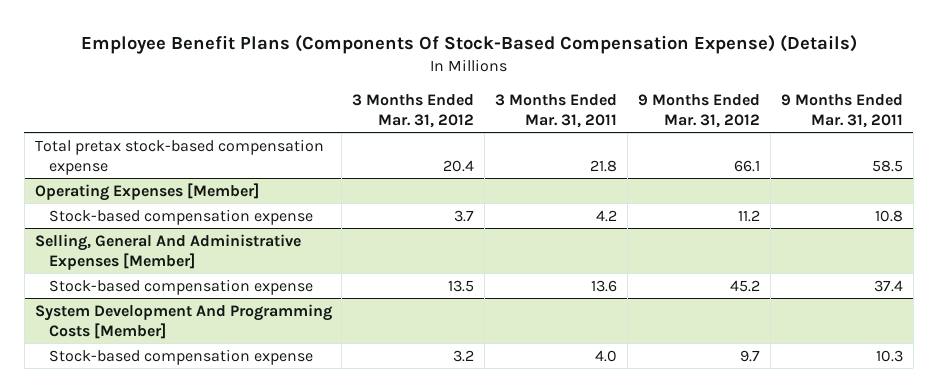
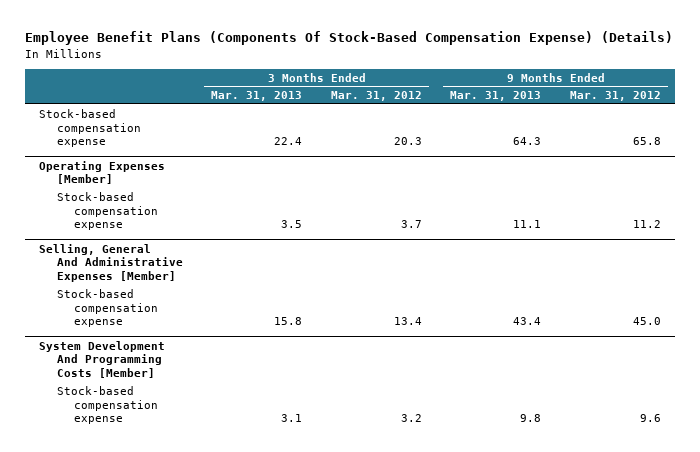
- | 3 Months Ended Mar. 31, 2012 | 3 Months Ended Mar. 31, 2011 | 9 Months Ended Mar. 31, 2012 | 9 Months Ended Mar. 31, 2011
+ | 3 Months Ended Mar. 31, 2013 | 3 Months Ended Mar. 31, 2012 | 9 Months Ended Mar. 31, 2013 | 9 Months Ended Mar. 31, 2012
- Total pretax stock-based compensation expense | 20.4 | 21.8 | 66.1 | 58.5
+ Stock-based compensation expense | 22.4 | 20.3 | 64.3 | 65.8
@ Selling, General And Administrative Expenses [Member]
- Stock-based compensation expense | 13.5 | 13.6 | 45.2 | 37.4
+ Stock-based compensation expense | 15.8 | 13.4 | 43.4 | 45.0
@ System Development And Programming Costs [Member]
- Stock-based compensation expense | 3.2 | 4.0 | 9.7 | 10.3
+ Stock-based compensation expense | 3.1 | 3.2 | 9.8 | 9.6

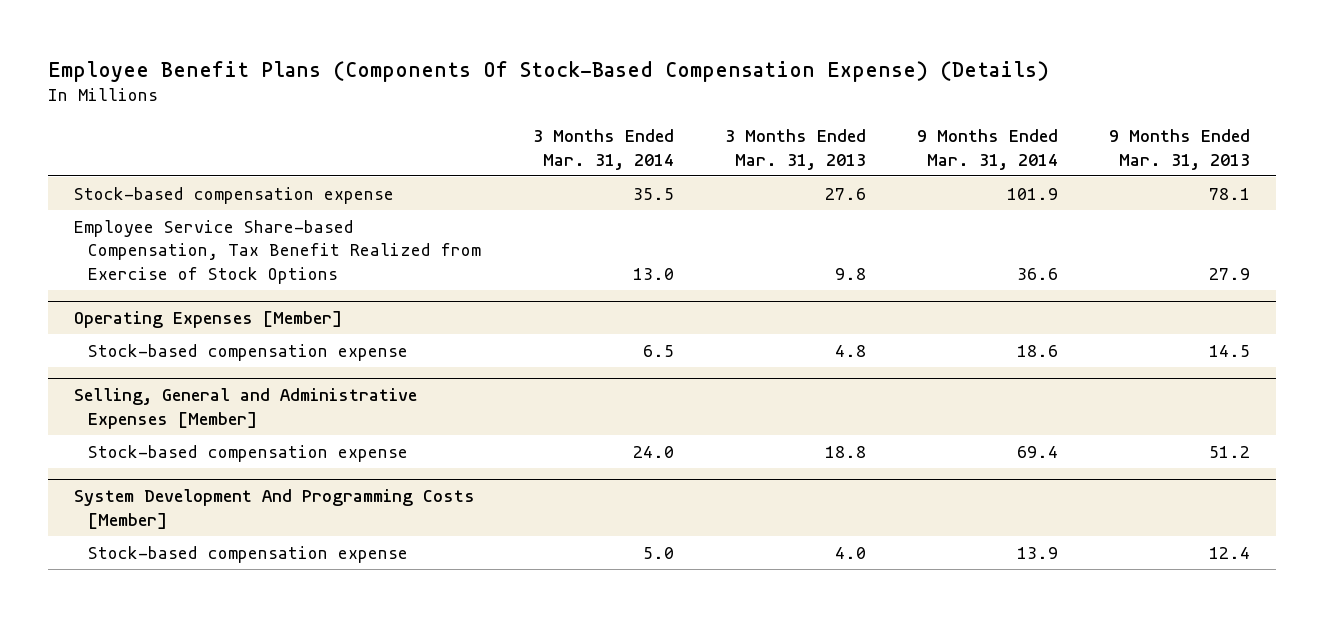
- | 3 Months Ended Mar. 31, 2013 | 3 Months Ended Mar. 31, 2012 | 9 Months Ended Mar. 31, 2013 | 9 Months Ended Mar. 31, 2012
+ | 3 Months Ended Mar. 31, 2014 | 3 Months Ended Mar. 31, 2013 | 9 Months Ended Mar. 31, 2014 | 9 Months Ended Mar. 31, 2013
- Stock-based compensation expense | 22.4 | 20.3 | 64.3 | 65.8
+ Stock-based compensation expense | 35.5 | 27.6 | 101.9 | 78.1
+ Employee Service Share-based Compensation, Tax Benefit Realized from Exercise of Stock Options | 13.0 | 9.8 | 36.6 | 27.9
@ Operating Expenses [Member]
- Stock-based compensation expense | 3.5 | 3.7 | 11.1 | 11.2
- Selling, General And Administrative Expenses [Member]
- Stock-based compensation expense | 15.8 | 13.4 | 43.4 | 45.0
@ Operating Expenses [Member]
+ Stock-based compensation expense | 6.5 | 4.8 | 18.6 | 14.5
+ Selling, General and Administrative Expenses [Member]
+ Stock-based compensation expense | 24.0 | 18.8 | 69.4 | 51.2
@ System Development And Programming Costs [Member]
- Stock-based compensation expense | 3.1 | 3.2 | 9.8 | 9.6
+ Stock-based compensation expense | 5.0 | 4.0 | 13.9 | 12.4

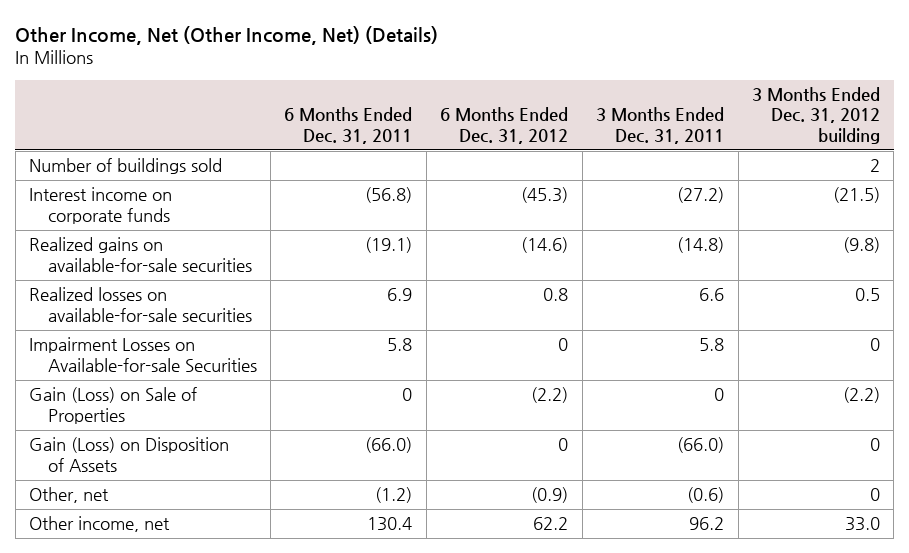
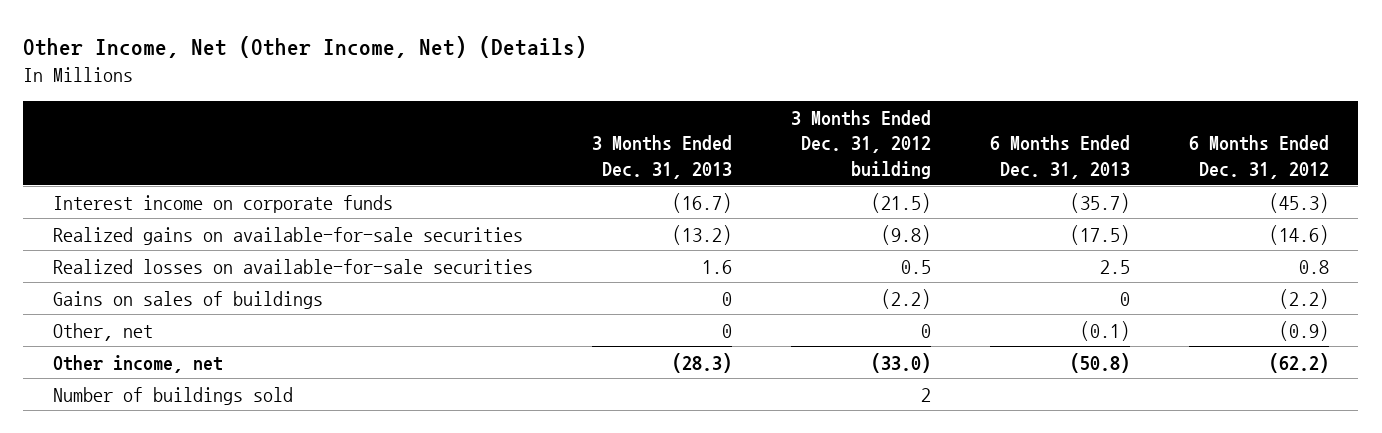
- | 6 Months Ended Dec. 31, 2011 | 6 Months Ended Dec. 31, 2012 | 3 Months Ended Dec. 31, 2011 | 3 Months Ended Dec. 31, 2012 building
+ | 3 Months Ended Dec. 31, 2013 | 3 Months Ended Dec. 31, 2012 building | 6 Months Ended Dec. 31, 2013 | 6 Months Ended Dec. 31, 2012
- Impairment Losses on Available-for-sale Securities | 5.8 | 0 | 5.8 | 0
- Gain (Loss) on Sale of Properties | 0 | (2.2) | 0 | (2.2)
- Gain (Loss) on Disposition of Assets | (66.0) | 0 | (66.0) | 0
+ Gains on sales of buildings | 0 | (2.2) | 0 | (2.2)
- Other income, net | 130.4 | 62.2 | 96.2 | 33.0
+ Other income, net | (28.3) | (33.0) | (50.8) | (62.2)
moved down: Number of buildings sold | | 2 | |

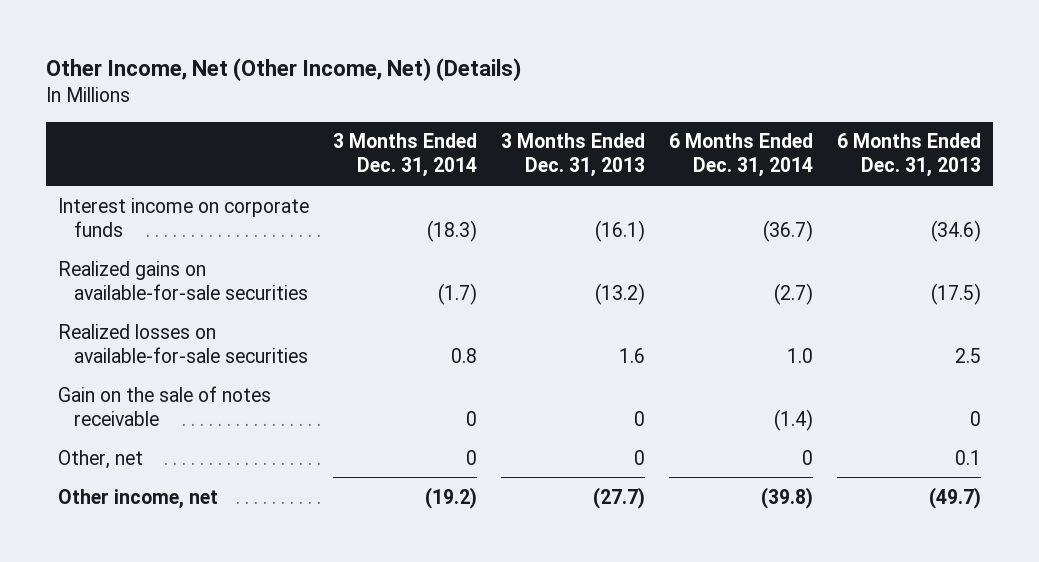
- | 3 Months Ended Dec. 31, 2013 | 3 Months Ended Dec. 31, 2012 building | 6 Months Ended Dec. 31, 2013 | 6 Months Ended Dec. 31, 2012
+ | 3 Months Ended Dec. 31, 2014 | 3 Months Ended Dec. 31, 2013 | 6 Months Ended Dec. 31, 2014 | 6 Months Ended Dec. 31, 2013
- Interest income on corporate funds | (16.7) | (21.5) | (35.7) | (45.3)
+ Interest income on corporate funds | (18.3) | (16.1) | (36.7) | (34.6)
- Gains on sales of buildings | 0 | (2.2) | 0 | (2.2)
- Other, net | 0 | 0 | (0.1) | (0.9)
- Other income, net | (28.3) | (33.0) | (50.8) | (62.2)
- Number of buildings sold | | 2 | |
+ Gain on the sale of notes receivable | 0 | 0 | (1.4) | 0
+ Other, net | 0 | 0 | 0 | 0.1
+ Other income, net | (19.2) | (27.7) | (39.8) | (49.7)

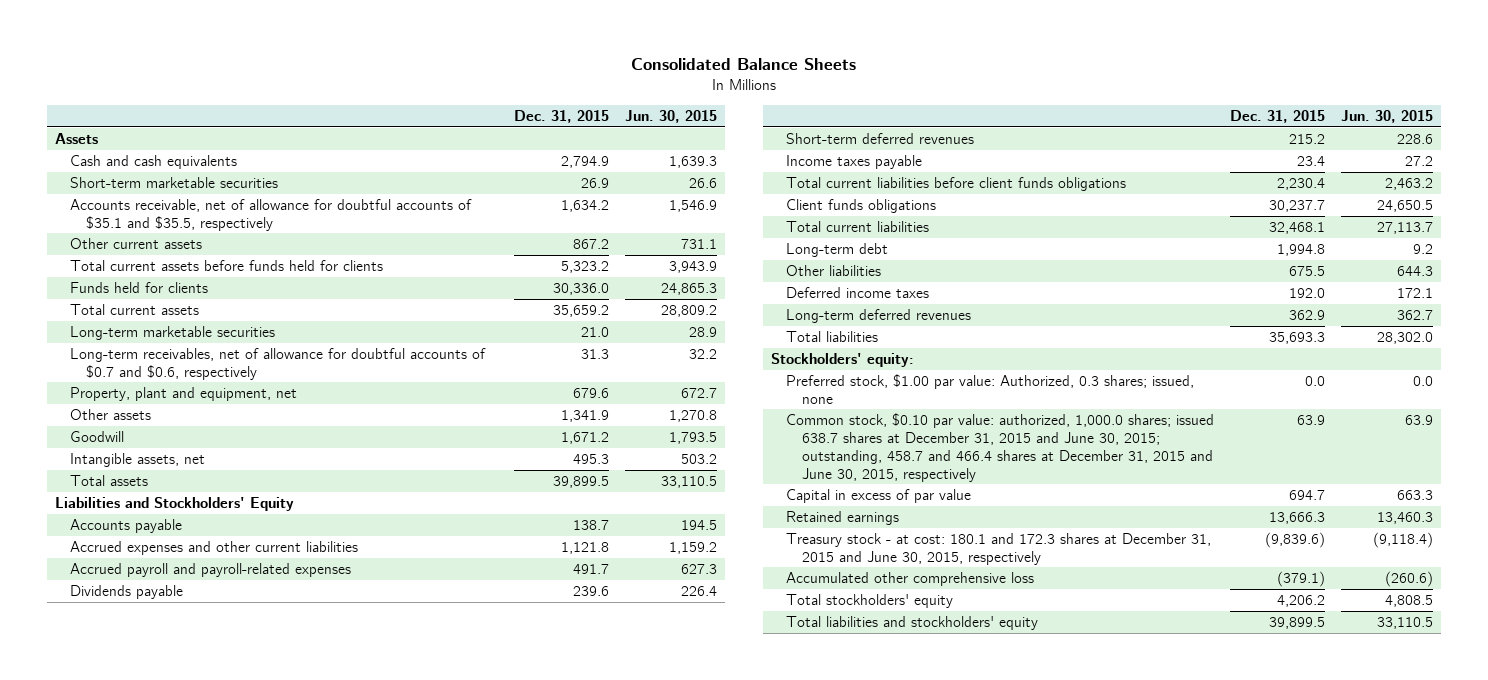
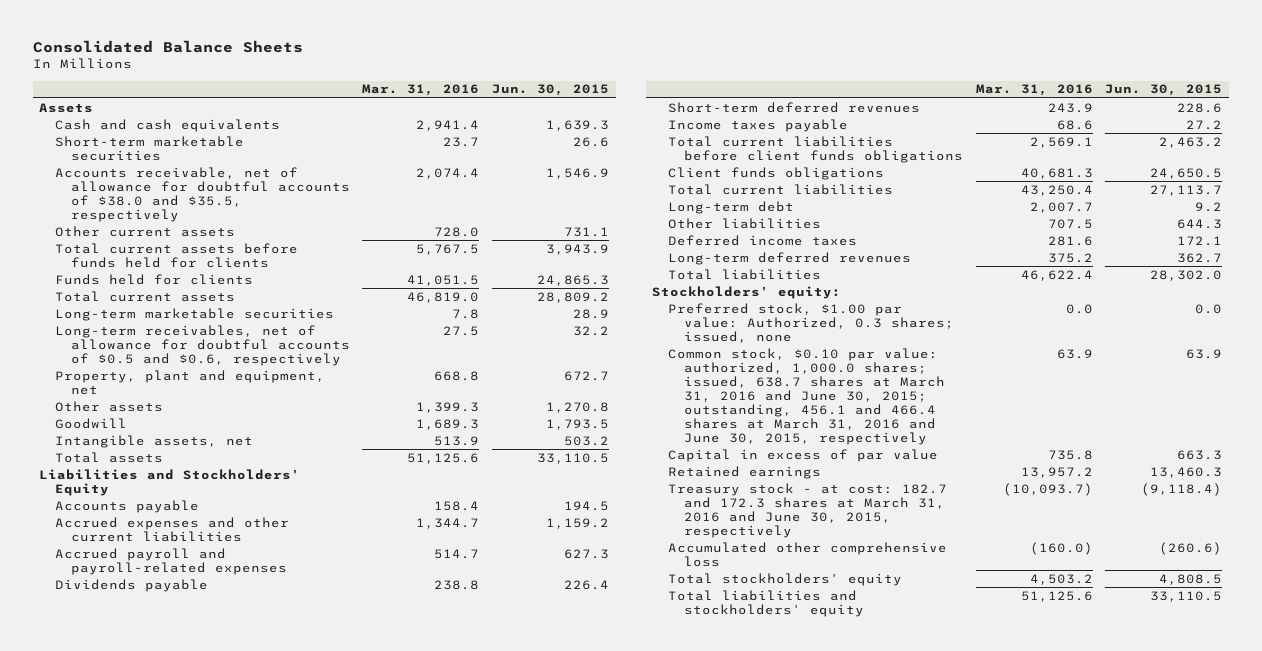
- | Dec. 31, 2015 | Jun. 30, 2015
+ | Mar. 31, 2016 | Jun. 30, 2015
- Accounts receivable, net of allowance for doubtful accounts of $35.1 and $35.5, respectively | 1,634.2 | 1,546.9
+ Accounts receivable, net of allowance for doubtful accounts of $38.0 and $35.5, respectively | 2,074.4 | 1,546.9
- Long-term receivables, net of allowance for doubtful accounts of $0.7 and $0.6, respectively | 31.3 | 32.2
+ Long-term receivables, net of allowance for doubtful accounts of $0.5 and $0.6, respectively | 27.5 | 32.2
- Common stock, $0.10 par value: authorized, 1,000.0 shares; issued 638.7 shares at December 31, 2015 and June 30, 2015; outstanding, 458.7 and 466.4 shares at December 31, 2015 and June 30, 2015, respectively | 63.9 | 63.9
+ Common stock, $0.10 par value: authorized, 1,000.0 shares; issued, 638.7 shares at March 31, 2016 and June 30, 2015; outstanding, 456.1 and 466.4 shares at March 31, 2016 and June 30, 2015, respectively | 63.9 | 63.9
- Treasury stock - at cost: 180.1 and 172.3 shares at December 31, 2015 and June 30, 2015, respectively | (9,839.6) | (9,118.4)
+ Treasury stock - at cost: 182.7 and 172.3 shares at March 31, 2016 and June 30, 2015, respectively | (10,093.7) | (9,118.4)

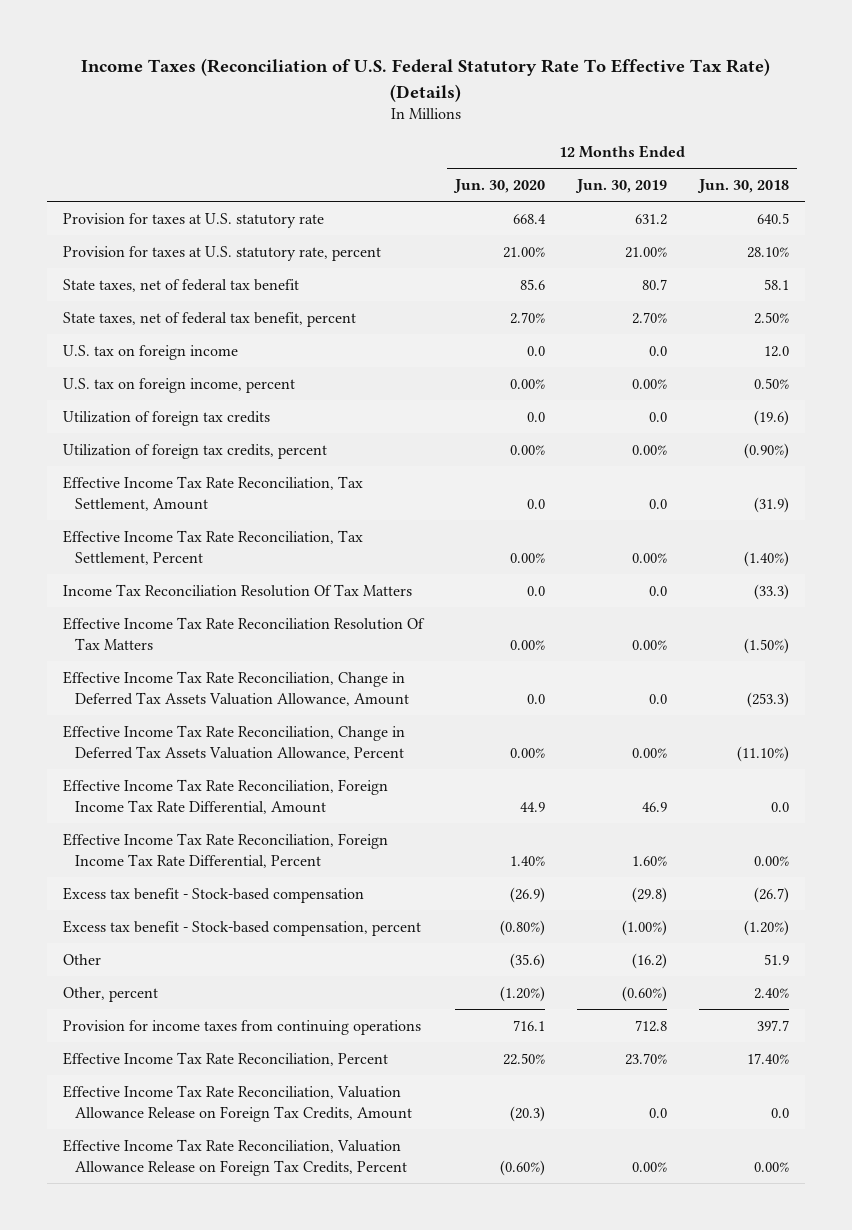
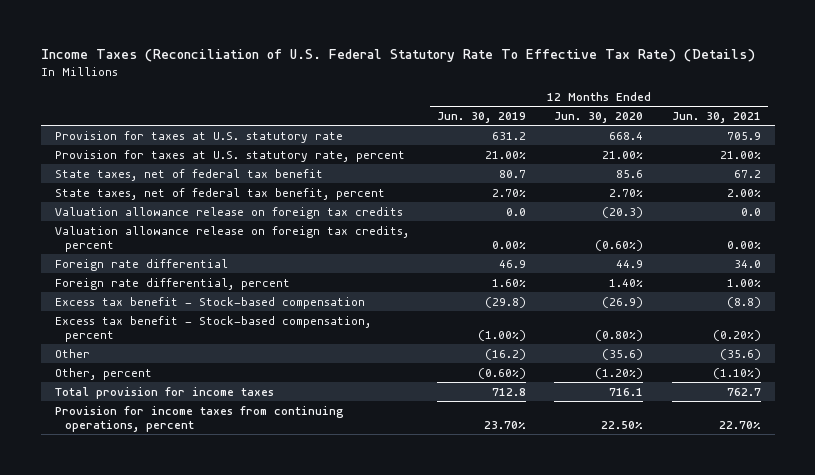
- | 12 Months Ended Jun. 30, 2020 | 12 Months Ended Jun. 30, 2019 | 12 Months Ended Jun. 30, 2018
+ | 12 Months Ended Jun. 30, 2019 | 12 Months Ended Jun. 30, 2020 | 12 Months Ended Jun. 30, 2021
- U.S. tax on foreign income | 0.0 | 0.0 | 12.0
- U.S. tax on foreign income, percent | 0.00% | 0.00% | 0.50%
- Utilization of foreign tax credits | 0.0 | 0.0 | (19.6)
- Utilization of foreign tax credits, percent | 0.00% | 0.00% | (0.90%)
- Effective Income Tax Rate Reconciliation, Tax Settlement, Amount | 0.0 | 0.0 | (31.9)
- Effective Income Tax Rate Reconciliation, Tax Settlement, Percent | 0.00% | 0.00% | (1.40%)
- Income Tax Reconciliation Resolution Of Tax Matters | 0.0 | 0.0 | (33.3)
- Effective Income Tax Rate Reconciliation Resolution Of Tax Matters | 0.00% | 0.00% | (1.50%)
- Effective Income Tax Rate Reconciliation, Change in Deferred Tax Assets Valuation Allowance, Amount | 0.0 | 0.0 | (253.3)
- Effective Income Tax Rate Reconciliation, Change in Deferred Tax Assets Valuation Allowance, Percent | 0.00% | 0.00% | (11.10%)
- Effective Income Tax Rate Reconciliation, Foreign Income Tax Rate Differential, Amount | 44.9 | 46.9 | 0.0
- Effective Income Tax Rate Reconciliation, Foreign Income Tax Rate Differential, Percent | 1.40% | 1.60% | 0.00%
+ Valuation allowance release on foreign tax credits | 0.0 | (20.3) | 0.0
+ Valuation allowance release on foreign tax credits, percent | 0.00% | (0.60%) | 0.00%
+ Foreign rate differential | 46.9 | 44.9 | 34.0
+ Foreign rate differential, percent | 1.60% | 1.40% | 1.00%
- Provision for income taxes from continuing operations | 716.1 | 712.8 | 397.7
- Effective Income Tax Rate Reconciliation, Percent | 22.50% | 23.70% | 17.40%
- Effective Income Tax Rate Reconciliation, Valuation Allowance Release on Foreign Tax Credits, Amount | (20.3) | 0.0 | 0.0
- Effective Income Tax Rate Reconciliation, Valuation Allowance Release on Foreign Tax Credits, Percent | (0.60%) | 0.00% | 0.00%
+ Total provision for income taxes | 712.8 | 716.1 | 762.7
+ Provision for income taxes from continuing operations, percent | 23.70% | 22.50% | 22.70%

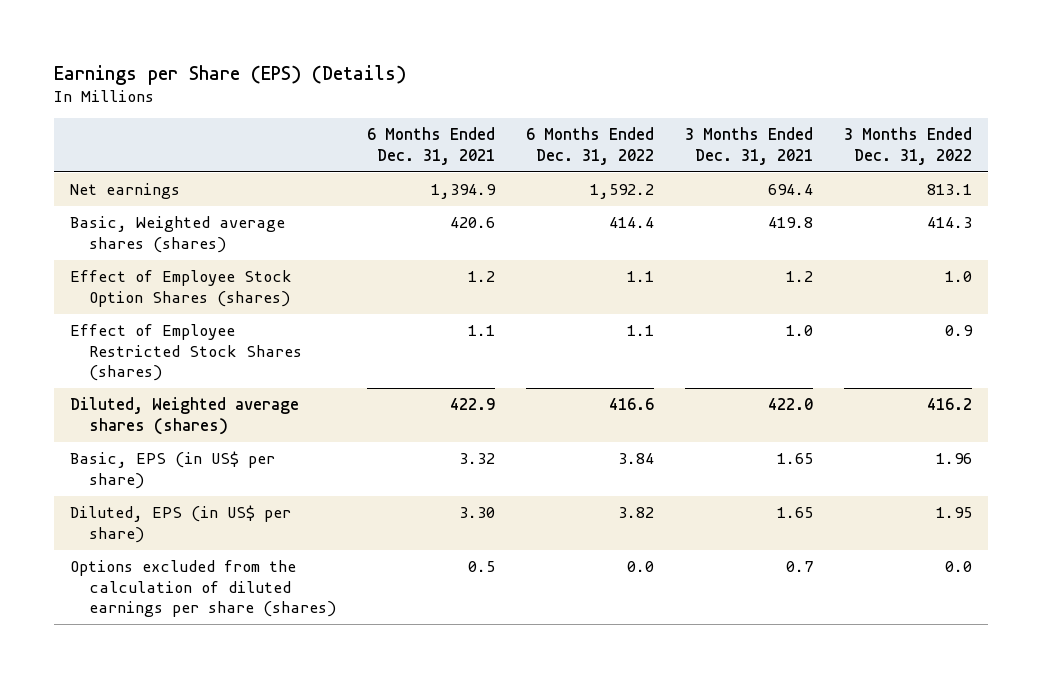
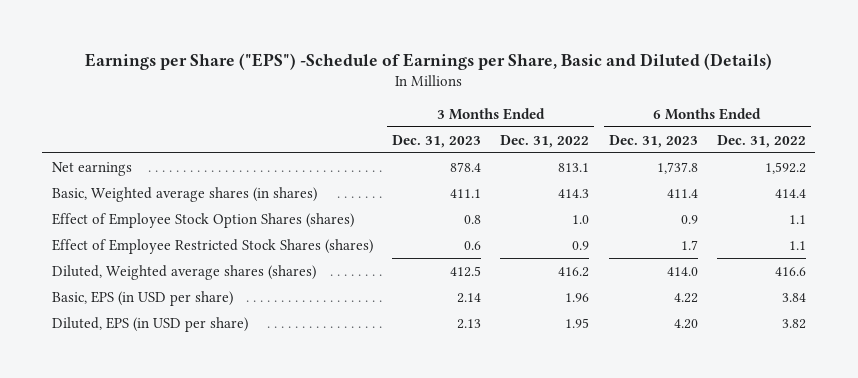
- Earnings per Share (EPS) (Details)
+ Earnings per Share ("EPS") -Schedule of Earnings per Share, Basic and Diluted (Details)
- | 6 Months Ended Dec. 31, 2021 | 6 Months Ended Dec. 31, 2022 | 3 Months Ended Dec. 31, 2021 | 3 Months Ended Dec. 31, 2022
+ | 3 Months Ended Dec. 31, 2023 | 3 Months Ended Dec. 31, 2022 | 6 Months Ended Dec. 31, 2023 | 6 Months Ended Dec. 31, 2022
- Basic, Weighted average shares (shares) | 420.6 | 414.4 | 419.8 | 414.3
+ Basic, Weighted average shares (in shares) | 411.1 | 414.3 | 411.4 | 414.4
- Basic, EPS (in US$ per share) | 3.32 | 3.84 | 1.65 | 1.96
- Diluted, EPS (in US$ per share) | 3.30 | 3.82 | 1.65 | 1.95
- Options excluded from the calculation of diluted earnings per share (shares) | 0.5 | 0.0 | 0.7 | 0.0
+ Basic, EPS (in USD per share) | 2.14 | 1.96 | 4.22 | 3.84
+ Diluted, EPS (in USD per share) | 2.13 | 1.95 | 4.20 | 3.82

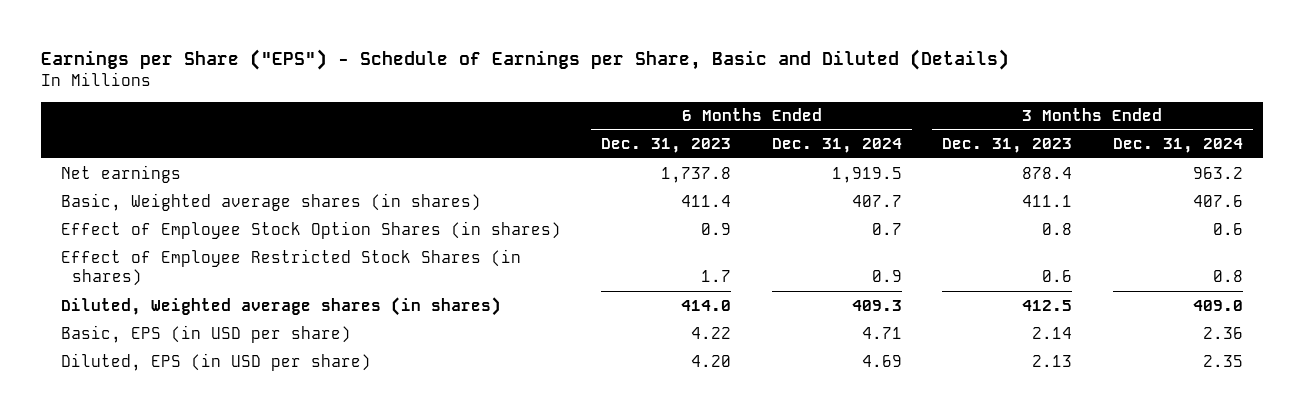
- Earnings per Share ("EPS") -Schedule of Earnings per Share, Basic and Diluted (Details)
+ Earnings per Share ("EPS") - Schedule of Earnings per Share, Basic and Diluted (Details)
- | 3 Months Ended Dec. 31, 2023 | 3 Months Ended Dec. 31, 2022 | 6 Months Ended Dec. 31, 2023 | 6 Months Ended Dec. 31, 2022
+ | 6 Months Ended Dec. 31, 2023 | 6 Months Ended Dec. 31, 2024 | 3 Months Ended Dec. 31, 2023 | 3 Months Ended Dec. 31, 2024
- Effect of Employee Stock Option Shares (shares) | 0.8 | 1.0 | 0.9 | 1.1
- Effect of Employee Restricted Stock Shares (shares) | 0.6 | 0.9 | 1.7 | 1.1
- Diluted, Weighted average shares (shares) | 412.5 | 416.2 | 414.0 | 416.6
+ Effect of Employee Stock Option Shares (in shares) | 0.9 | 0.7 | 0.8 | 0.6
+ Effect of Employee Restricted Stock Shares (in shares) | 1.7 | 0.9 | 0.6 | 0.8
+ Diluted, Weighted average shares (in shares) | 414.0 | 409.3 | 412.5 | 409.0

